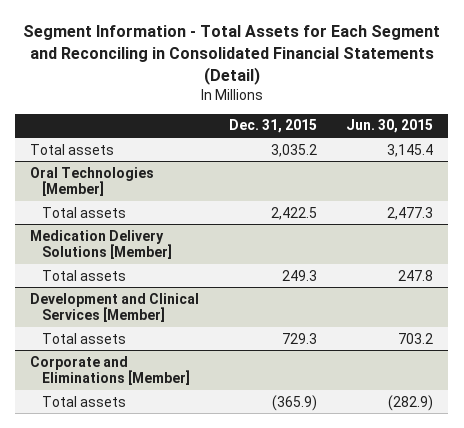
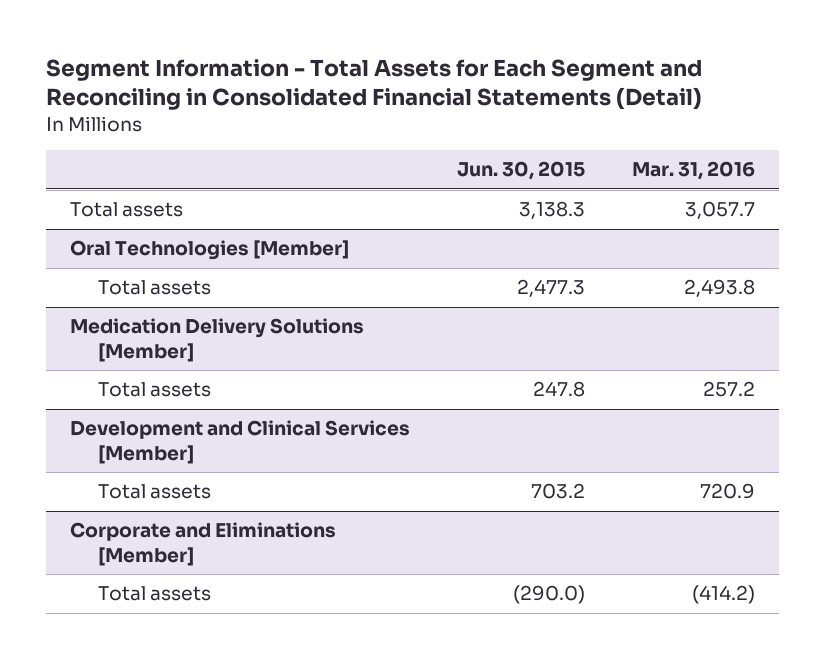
- | Dec. 31, 2015 | Jun. 30, 2015
+ | Jun. 30, 2015 | Mar. 31, 2016
- Total assets | 3,035.2 | 3,145.4
+ Total assets | 3,138.3 | 3,057.7
@ Corporate and Eliminations [Member]
- Total assets | (365.9) | (282.9)
+ Total assets | (290.0) | (414.2)

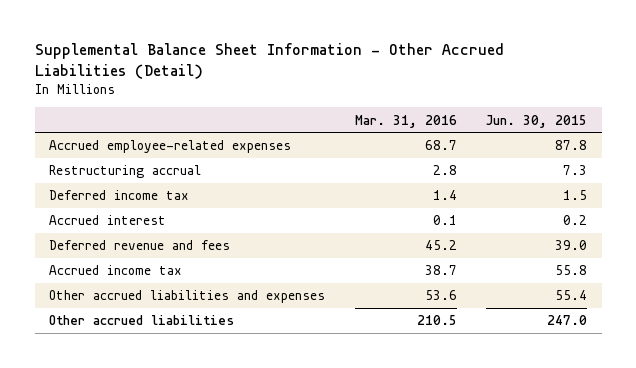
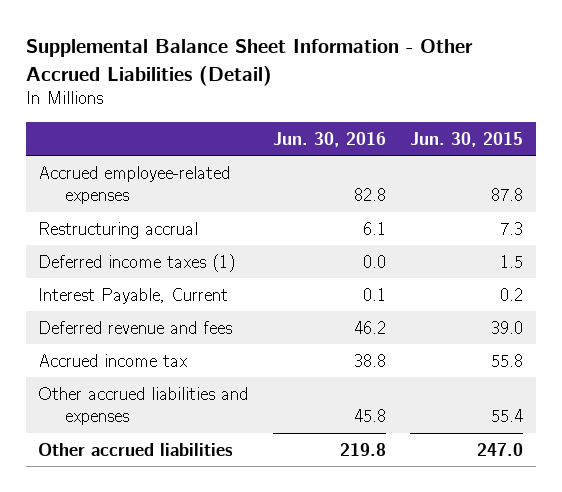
- | Mar. 31, 2016 | Jun. 30, 2015
+ | Jun. 30, 2016 | Jun. 30, 2015
- Deferred income tax | 1.4 | 1.5
- Accrued interest | 0.1 | 0.2
+ Deferred income taxes (1) | 0.0 | 1.5
+ Interest Payable, Current | 0.1 | 0.2

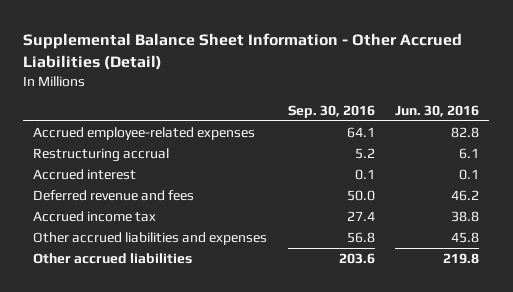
- | Jun. 30, 2016 | Jun. 30, 2015
+ | Sep. 30, 2016 | Jun. 30, 2016
- Deferred income taxes (1) | 0.0 | 1.5
- Interest Payable, Current | 0.1 | 0.2
+ Accrued interest | 0.1 | 0.1

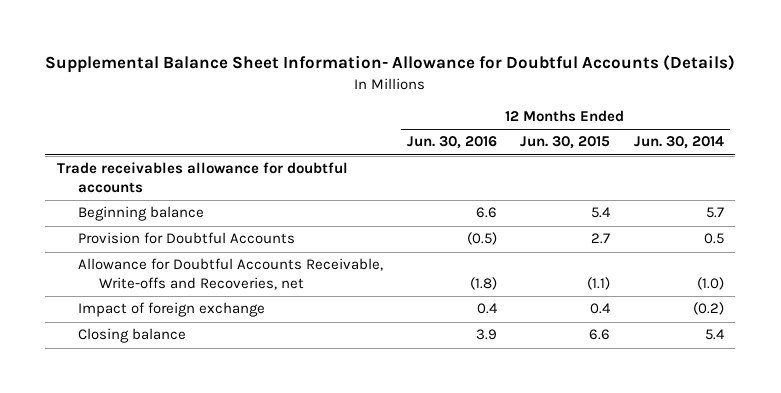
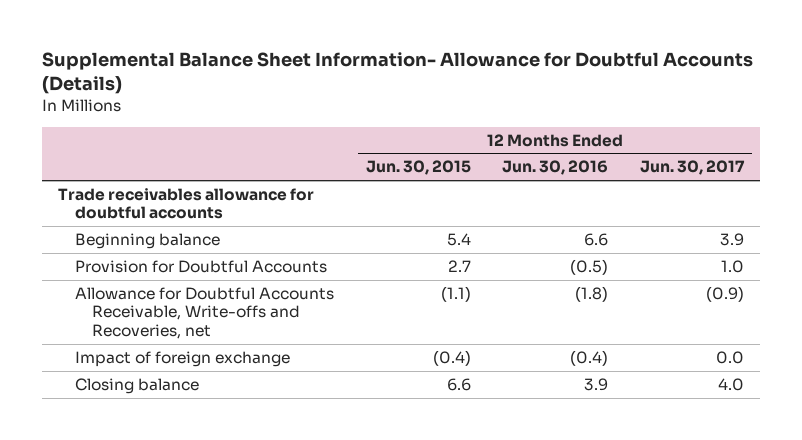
- | 12 Months Ended Jun. 30, 2016 | 12 Months Ended Jun. 30, 2015 | 12 Months Ended Jun. 30, 2014
+ | 12 Months Ended Jun. 30, 2015 | 12 Months Ended Jun. 30, 2016 | 12 Months Ended Jun. 30, 2017
- Impact of foreign exchange | 0.4 | 0.4 | (0.2)
+ Impact of foreign exchange | (0.4) | (0.4) | 0.0

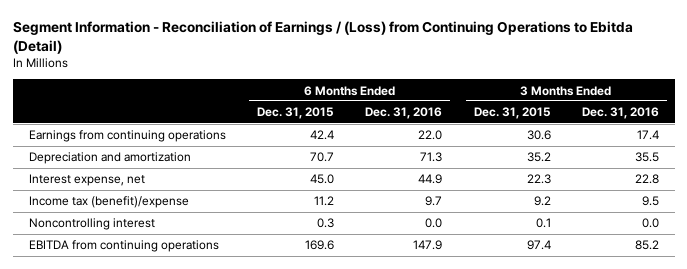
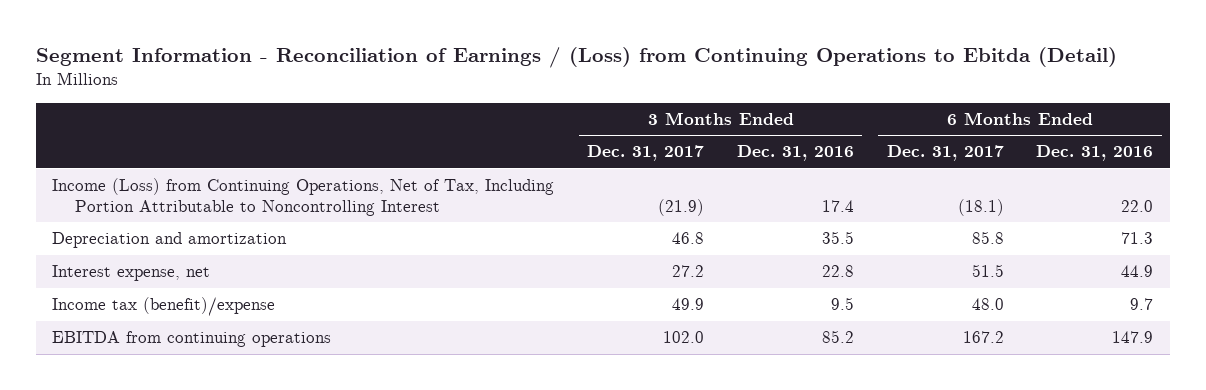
- | 6 Months Ended Dec. 31, 2015 | 6 Months Ended Dec. 31, 2016 | 3 Months Ended Dec. 31, 2015 | 3 Months Ended Dec. 31, 2016
+ | 3 Months Ended Dec. 31, 2017 | 3 Months Ended Dec. 31, 2016 | 6 Months Ended Dec. 31, 2017 | 6 Months Ended Dec. 31, 2016
- Earnings from continuing operations | 42.4 | 22.0 | 30.6 | 17.4
+ Income (Loss) from Continuing Operations, Net of Tax, Including Portion Attributable to Noncontrolling Interest | (21.9) | 17.4 | (18.1) | 22.0
- Noncontrolling interest | 0.3 | 0.0 | 0.1 | 0.0

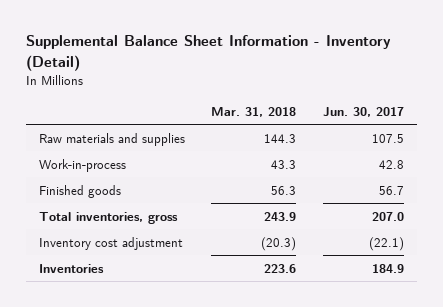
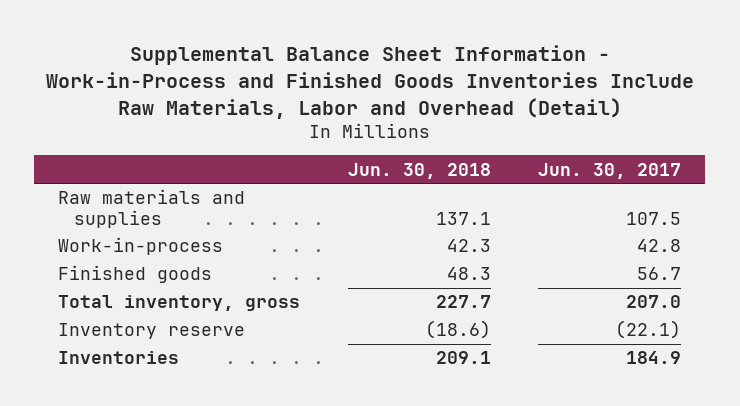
- Supplemental Balance Sheet Information - Inventory (Detail)
+ Supplemental Balance Sheet Information - Work-in-Process and Finished Goods Inventories Include Raw Materials, Labor and Overhead (Detail)
- | Mar. 31, 2018 | Jun. 30, 2017
+ | Jun. 30, 2018 | Jun. 30, 2017
- Total inventories, gross | 243.9 | 207.0
- Inventory cost adjustment | (20.3) | (22.1)
+ Total inventory, gross | 227.7 | 207.0
+ Inventory reserve | (18.6) | (22.1)

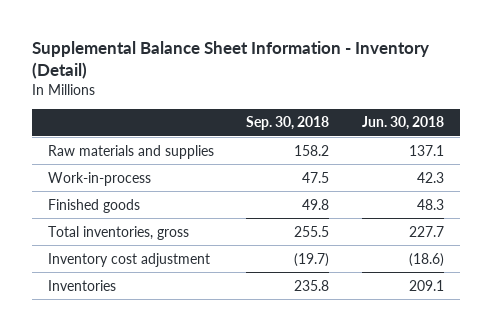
- Supplemental Balance Sheet Information - Work-in-Process and Finished Goods Inventories Include Raw Materials, Labor and Overhead (Detail)
+ Supplemental Balance Sheet Information - Inventory (Detail)
- | Jun. 30, 2018 | Jun. 30, 2017
+ | Sep. 30, 2018 | Jun. 30, 2018
- Total inventory, gross | 227.7 | 207.0
- Inventory reserve | (18.6) | (22.1)
+ Total inventories, gross | 255.5 | 227.7
+ Inventory cost adjustment | (19.7) | (18.6)

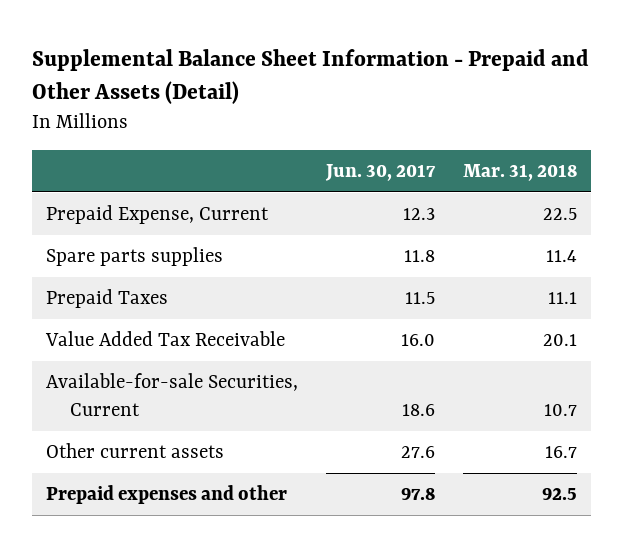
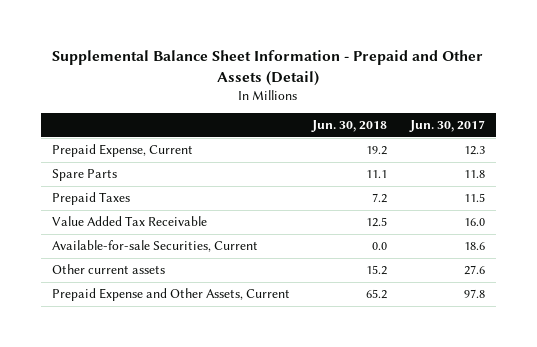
- | Jun. 30, 2017 | Mar. 31, 2018
+ | Jun. 30, 2018 | Jun. 30, 2017
- Spare parts supplies | 11.8 | 11.4
+ Spare Parts | 11.1 | 11.8
- Prepaid expenses and other | 97.8 | 92.5
+ Prepaid Expense and Other Assets, Current | 65.2 | 97.8

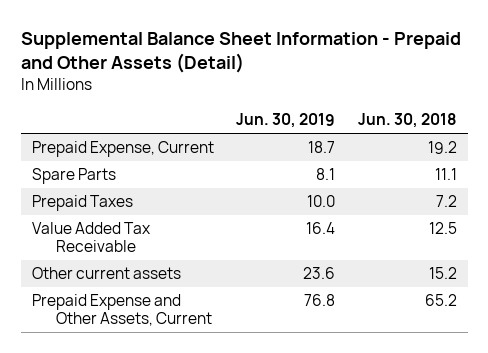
- | Jun. 30, 2018 | Jun. 30, 2017
+ | Jun. 30, 2019 | Jun. 30, 2018
- Available-for-sale Securities, Current | 0.0 | 18.6

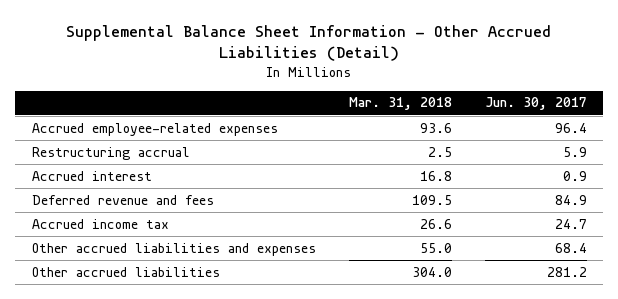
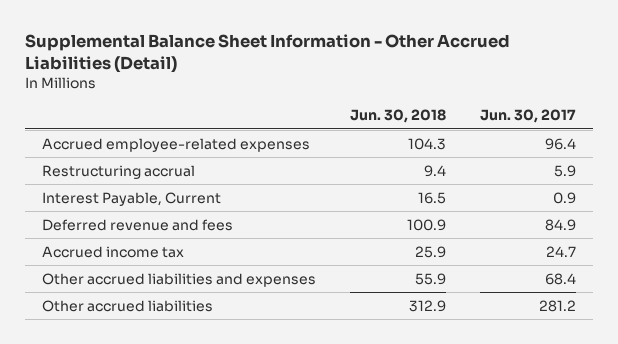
- | Mar. 31, 2018 | Jun. 30, 2017
+ | Jun. 30, 2018 | Jun. 30, 2017
- Accrued interest | 16.8 | 0.9
+ Interest Payable, Current | 16.5 | 0.9

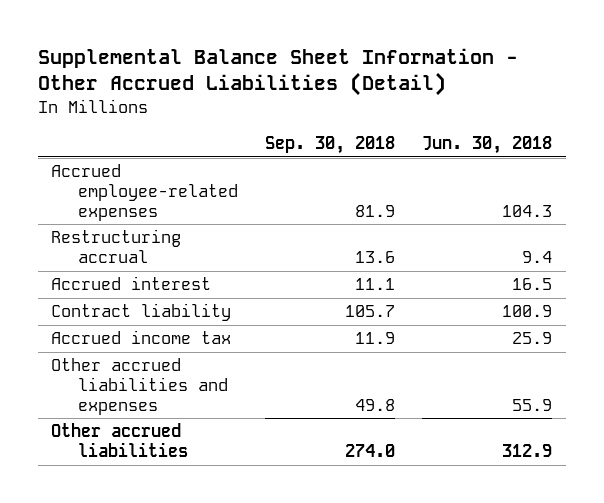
- | Jun. 30, 2018 | Jun. 30, 2017
+ | Sep. 30, 2018 | Jun. 30, 2018
- Interest Payable, Current | 16.5 | 0.9
- Deferred revenue and fees | 100.9 | 84.9
+ Accrued interest | 11.1 | 16.5
+ Contract liability | 105.7 | 100.9

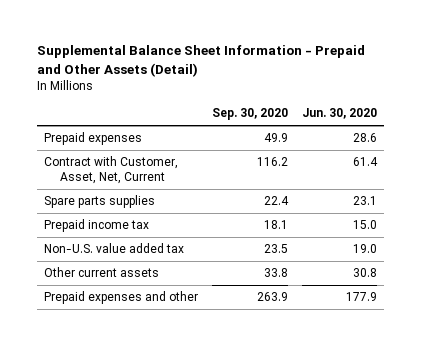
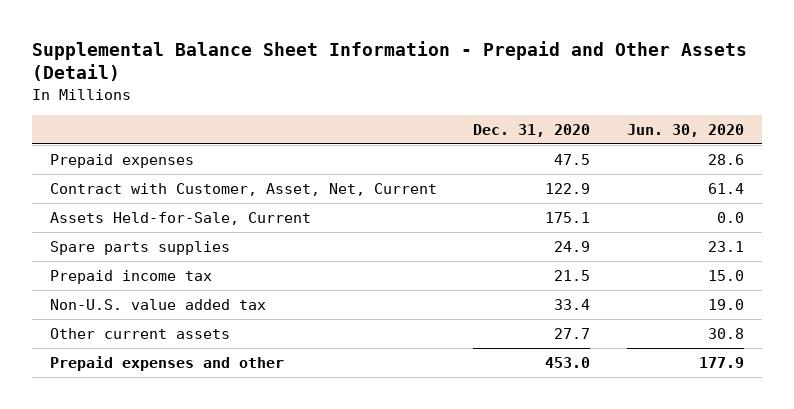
- | Sep. 30, 2020 | Jun. 30, 2020
+ | Dec. 31, 2020 | Jun. 30, 2020
+ Assets Held-for-Sale, Current | 175.1 | 0.0

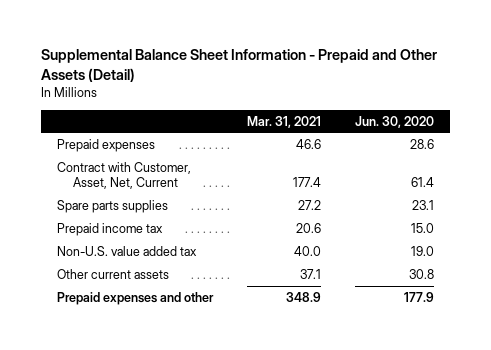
- | Dec. 31, 2020 | Jun. 30, 2020
+ | Mar. 31, 2021 | Jun. 30, 2020
- Assets Held-for-Sale, Current | 175.1 | 0.0

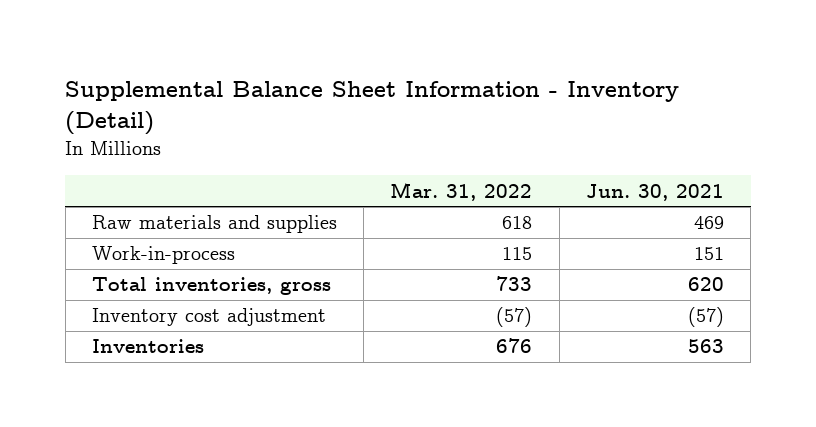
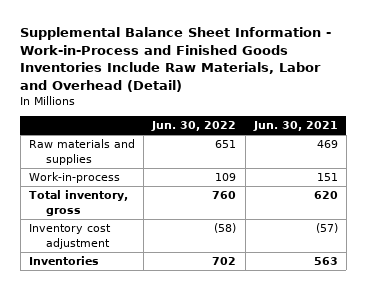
- Supplemental Balance Sheet Information - Inventory (Detail)
+ Supplemental Balance Sheet Information - Work-in-Process and Finished Goods Inventories Include Raw Materials, Labor and Overhead (Detail)
- | Mar. 31, 2022 | Jun. 30, 2021
+ | Jun. 30, 2022 | Jun. 30, 2021
- Total inventories, gross | 733 | 620
+ Total inventory, gross | 760 | 620

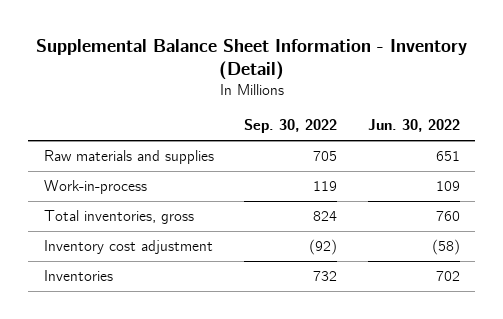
- Supplemental Balance Sheet Information - Work-in-Process and Finished Goods Inventories Include Raw Materials, Labor and Overhead (Detail)
+ Supplemental Balance Sheet Information - Inventory (Detail)
- | Jun. 30, 2022 | Jun. 30, 2021
+ | Sep. 30, 2022 | Jun. 30, 2022
- Total inventory, gross | 760 | 620
+ Total inventories, gross | 824 | 760

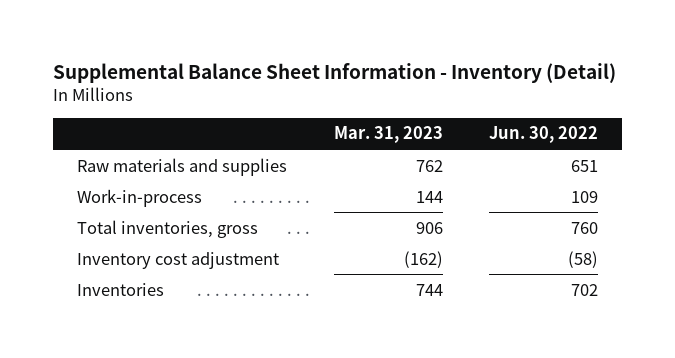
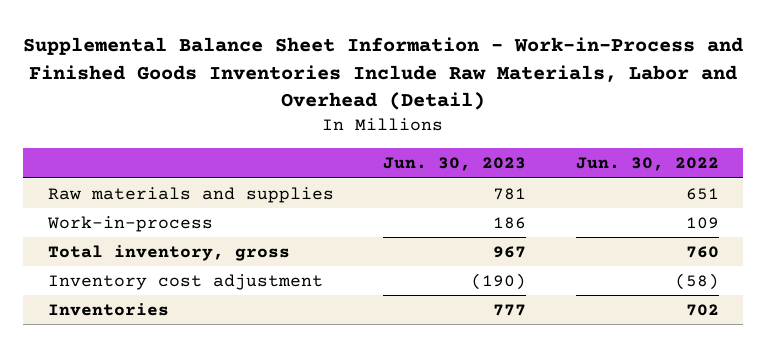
- Supplemental Balance Sheet Information - Inventory (Detail)
+ Supplemental Balance Sheet Information - Work-in-Process and Finished Goods Inventories Include Raw Materials, Labor and Overhead (Detail)
- | Mar. 31, 2023 | Jun. 30, 2022
+ | Jun. 30, 2023 | Jun. 30, 2022
- Total inventories, gross | 906 | 760
+ Total inventory, gross | 967 | 760

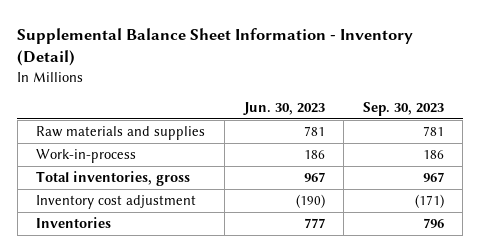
- Supplemental Balance Sheet Information - Work-in-Process and Finished Goods Inventories Include Raw Materials, Labor and Overhead (Detail)
+ Supplemental Balance Sheet Information - Inventory (Detail)
- | Jun. 30, 2023 | Jun. 30, 2022
+ | Jun. 30, 2023 | Sep. 30, 2023
- Total inventory, gross | 967 | 760
+ Total inventories, gross | 967 | 967

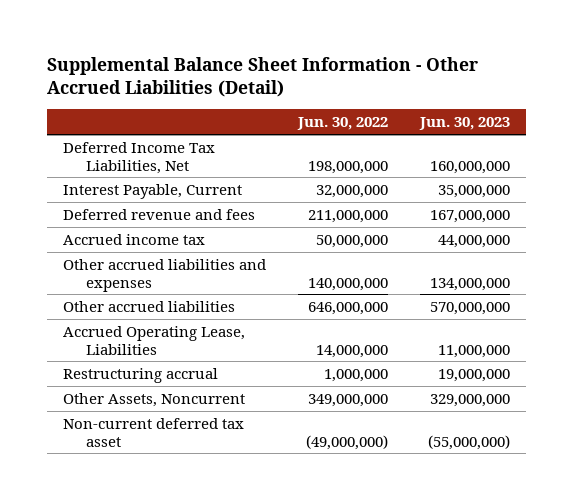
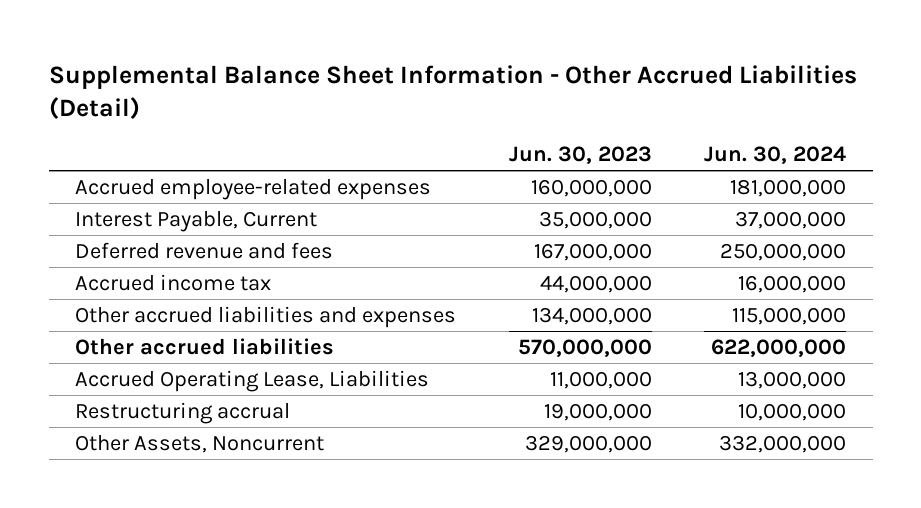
- | Jun. 30, 2022 | Jun. 30, 2023
+ | Jun. 30, 2023 | Jun. 30, 2024
- Deferred Income Tax Liabilities, Net | 198,000,000 | 160,000,000
+ Accrued employee-related expenses | 160,000,000 | 181,000,000
- Non-current deferred tax asset | (49,000,000) | (55,000,000)

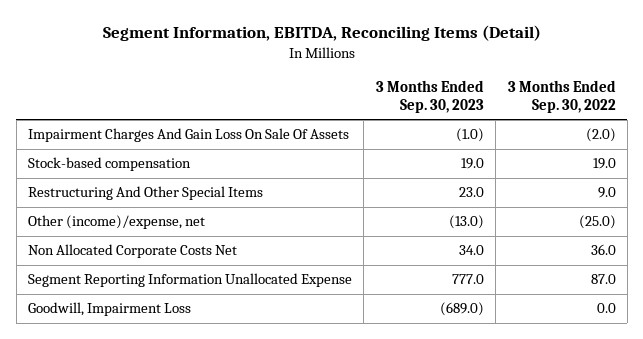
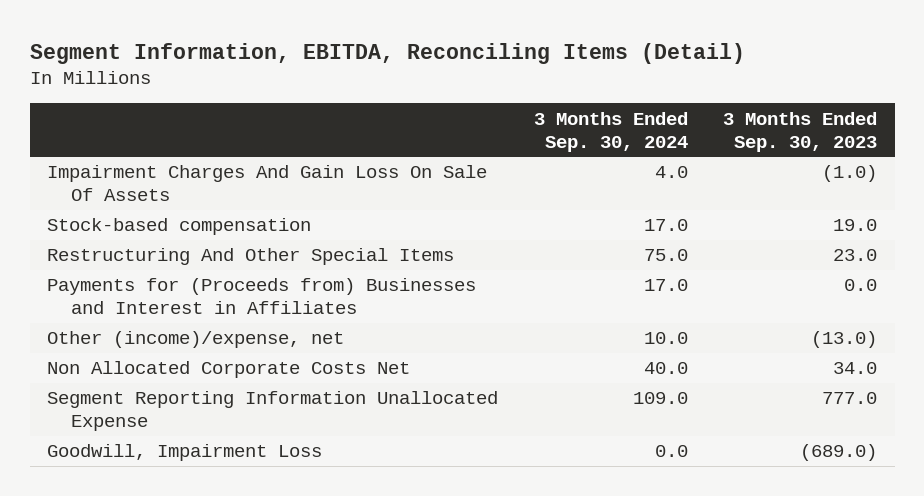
- | 3 Months Ended Sep. 30, 2023 | 3 Months Ended Sep. 30, 2022
+ | 3 Months Ended Sep. 30, 2024 | 3 Months Ended Sep. 30, 2023
+ Payments for (Proceeds from) Businesses and Interest in Affiliates | 17.0 | 0.0

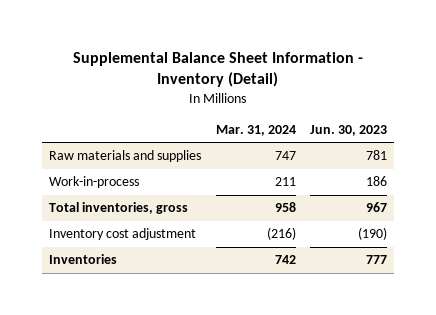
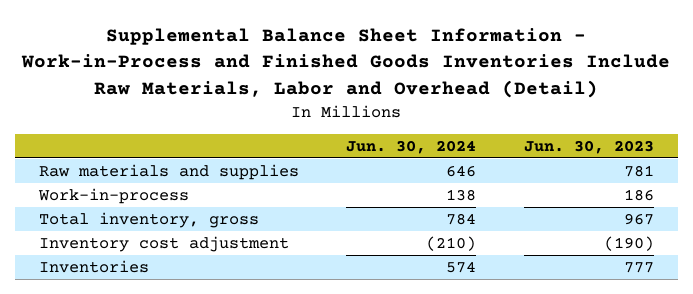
- Supplemental Balance Sheet Information - Inventory (Detail)
+ Supplemental Balance Sheet Information - Work-in-Process and Finished Goods Inventories Include Raw Materials, Labor and Overhead (Detail)
- | Mar. 31, 2024 | Jun. 30, 2023
+ | Jun. 30, 2024 | Jun. 30, 2023
- Total inventories, gross | 958 | 967
+ Total inventory, gross | 784 | 967

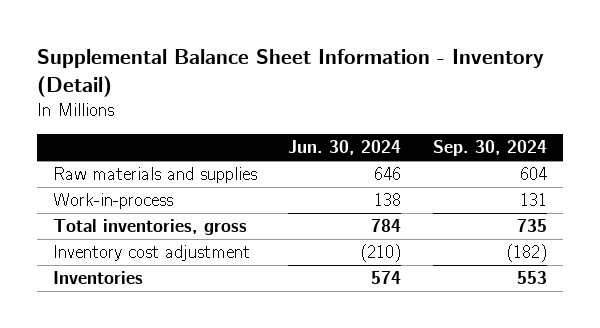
- Supplemental Balance Sheet Information - Work-in-Process and Finished Goods Inventories Include Raw Materials, Labor and Overhead (Detail)
+ Supplemental Balance Sheet Information - Inventory (Detail)
- | Jun. 30, 2024 | Jun. 30, 2023
+ | Jun. 30, 2024 | Sep. 30, 2024
- Total inventory, gross | 784 | 967
+ Total inventories, gross | 784 | 735

